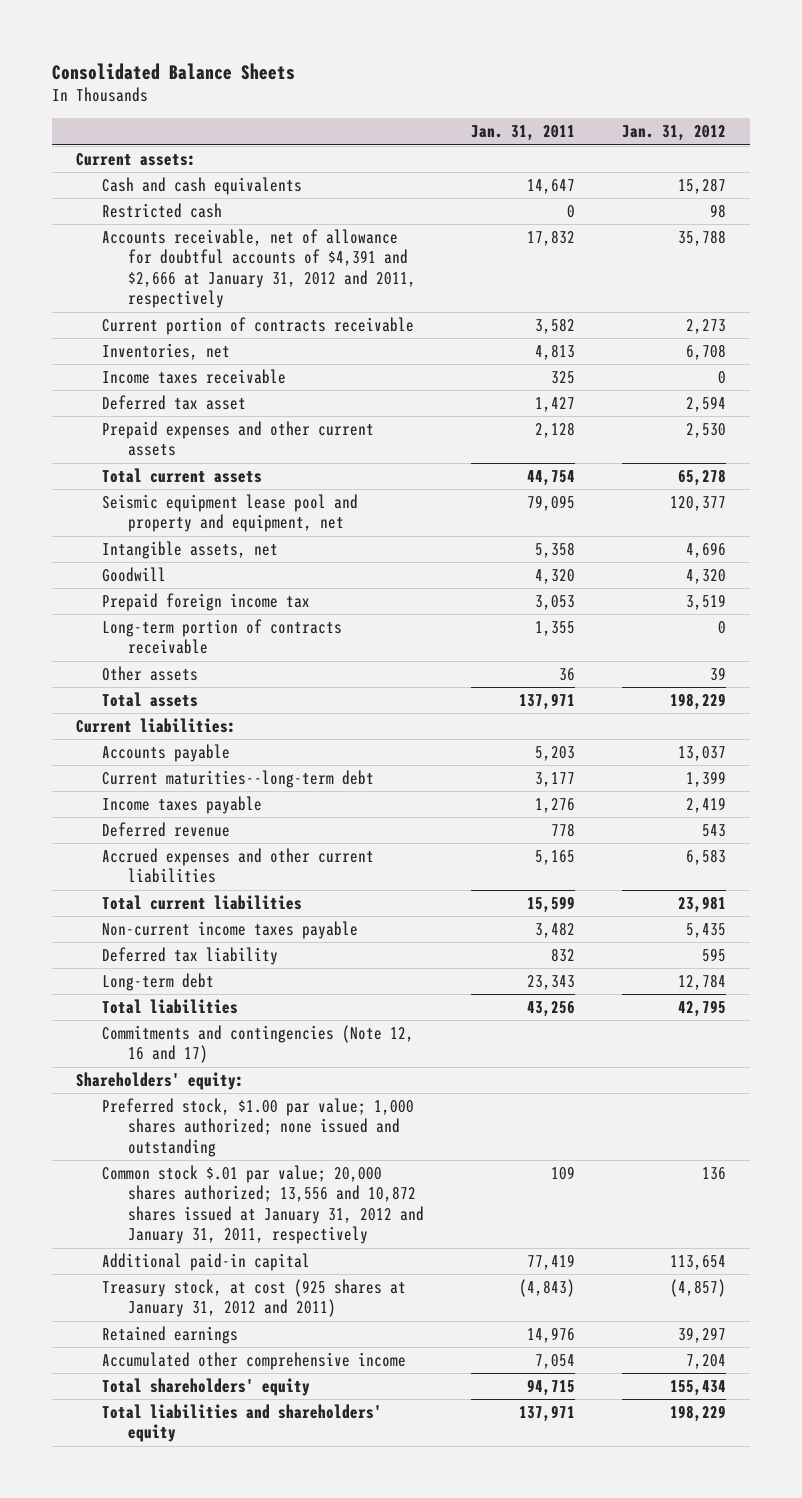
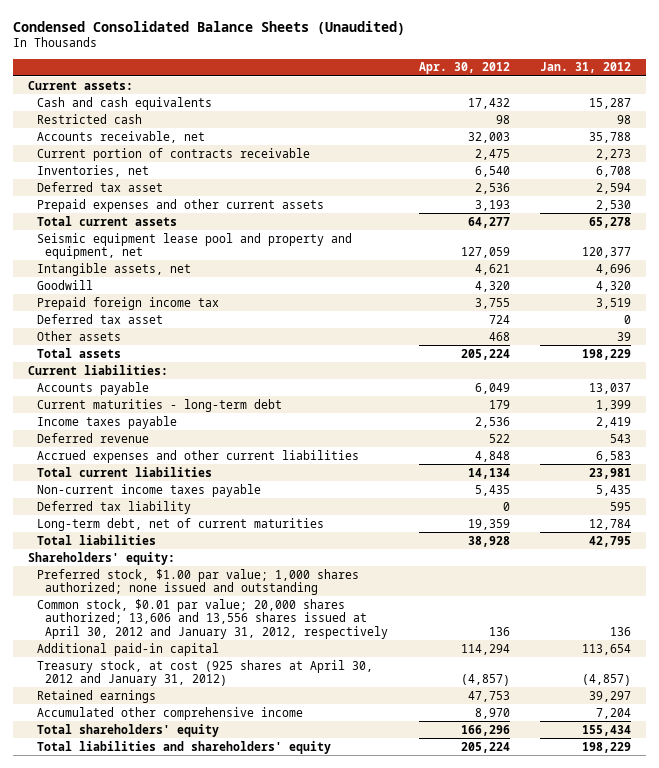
- Consolidated Balance Sheets
+ Condensed Consolidated Balance Sheets (Unaudited)
- | Jan. 31, 2011 | Jan. 31, 2012
+ | Apr. 30, 2012 | Jan. 31, 2012
- Accounts receivable, net of allowance for doubtful accounts of $4,391 and $2,666 at January 31, 2012 and 2011, respectively | 17,832 | 35,788
+ Accounts receivable, net | 32,003 | 35,788
- Income taxes receivable | 325 | 0
- Long-term portion of contracts receivable | 1,355 | 0
+ Deferred tax asset | 724 | 0
- Current maturities--long-term debt | 3,177 | 1,399
+ Current maturities - long-term debt | 179 | 1,399
- Long-term debt | 23,343 | 12,784
+ Long-term debt, net of current maturities | 19,359 | 12,784
- Commitments and contingencies (Note 12, 16 and 17)
- Common stock $.01 par value; 20,000 shares authorized; 13,556 and 10,872 shares issued at January 31, 2012 and January 31, 2011, respectively | 109 | 136
+ Common stock, $0.01 par value; 20,000 shares authorized; 13,606 and 13,556 shares issued at April 30, 2012 and January 31, 2012, respectively | 136 | 136
- Treasury stock, at cost (925 shares at January 31, 2012 and 2011) | (4,843) | (4,857)
+ Treasury stock, at cost (925 shares at April 30, 2012 and January 31, 2012) | (4,857) | (4,857)

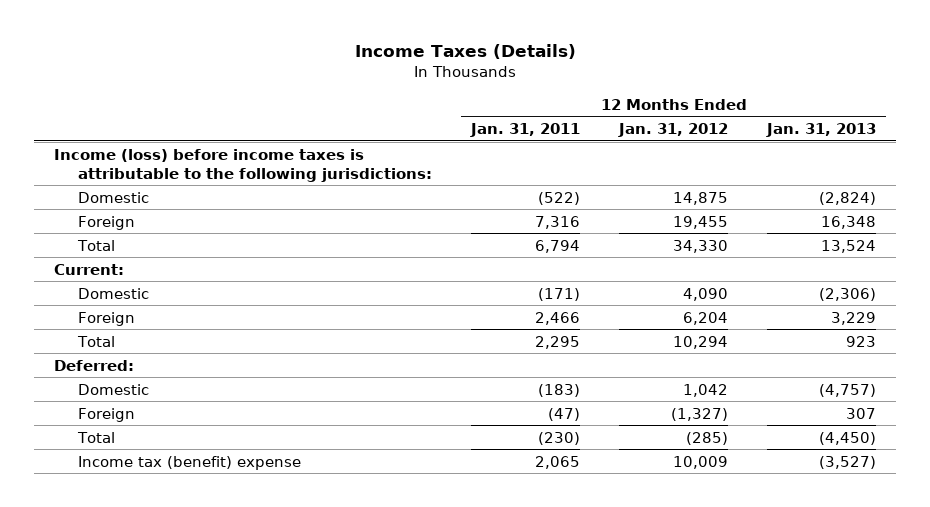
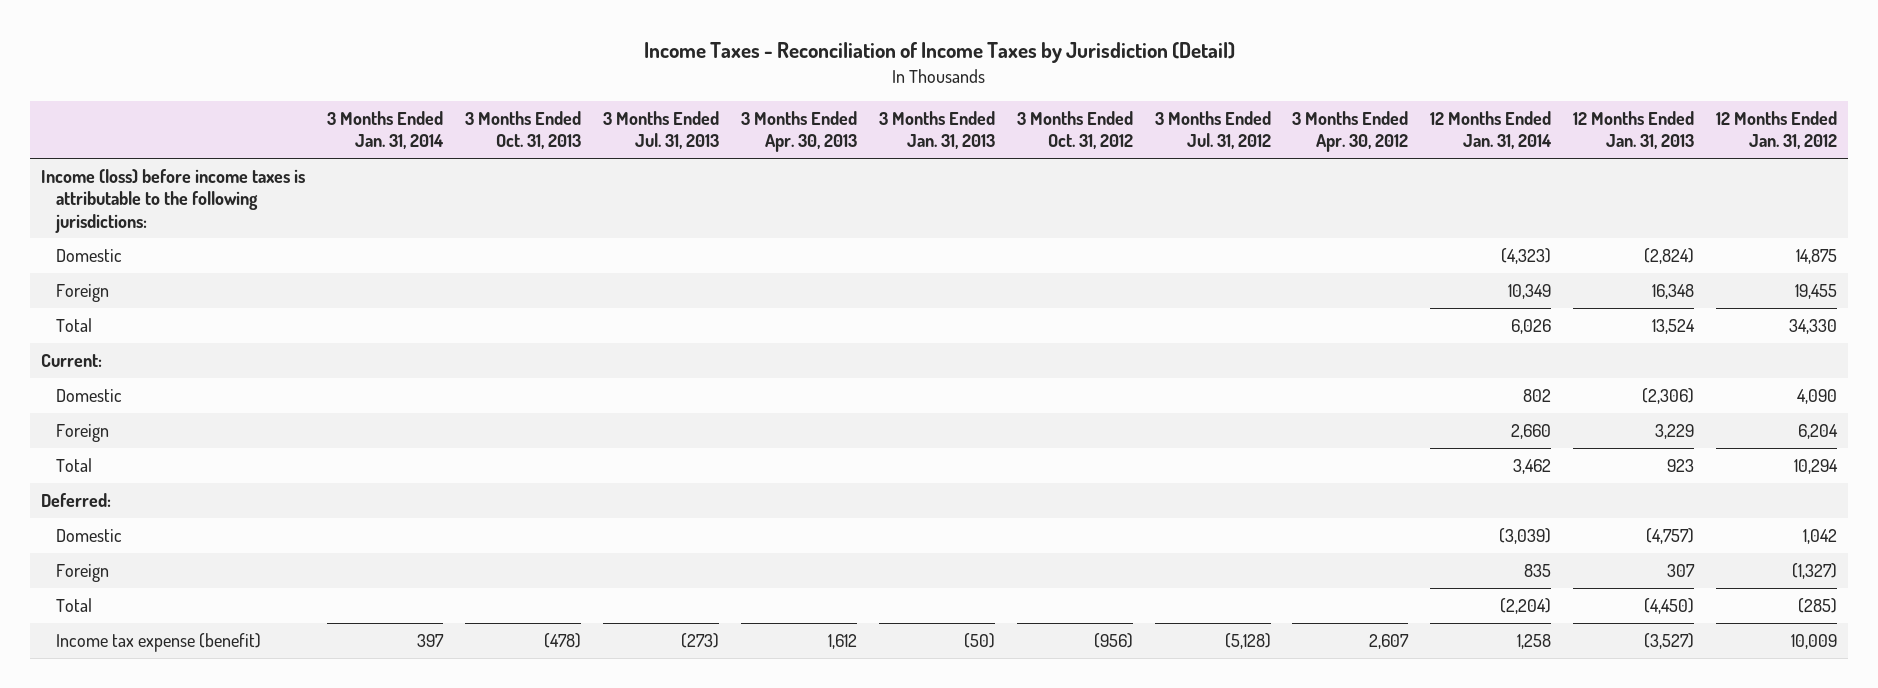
- Income Taxes (Details)
+ Income Taxes - Reconciliation of Income Taxes by Jurisdiction (Detail)
- | 12 Months Ended Jan. 31, 2011 | 12 Months Ended Jan. 31, 2012 | 12 Months Ended Jan. 31, 2013
+ | 3 Months Ended Jan. 31, 2014 | 3 Months Ended Oct. 31, 2013 | 3 Months Ended Jul. 31, 2013 | 3 Months Ended Apr. 30, 2013 | 3 Months Ended Jan. 31, 2013 | 3 Months Ended Oct. 31, 2012 | 3 Months Ended Jul. 31, 2012 | 3 Months Ended Apr. 30, 2012 | 12 Months Ended Jan. 31, 2014 | 12 Months Ended Jan. 31, 2013 | 12 Months Ended Jan. 31, 2012
- Income tax (benefit) expense | 2,065 | 10,009 | (3,527)
+ Income tax expense (benefit) | 397 | (478) | (273) | 1,612 | (50) | (956) | (5,128) | 2,607 | 1,258 | (3,527) | 10,009

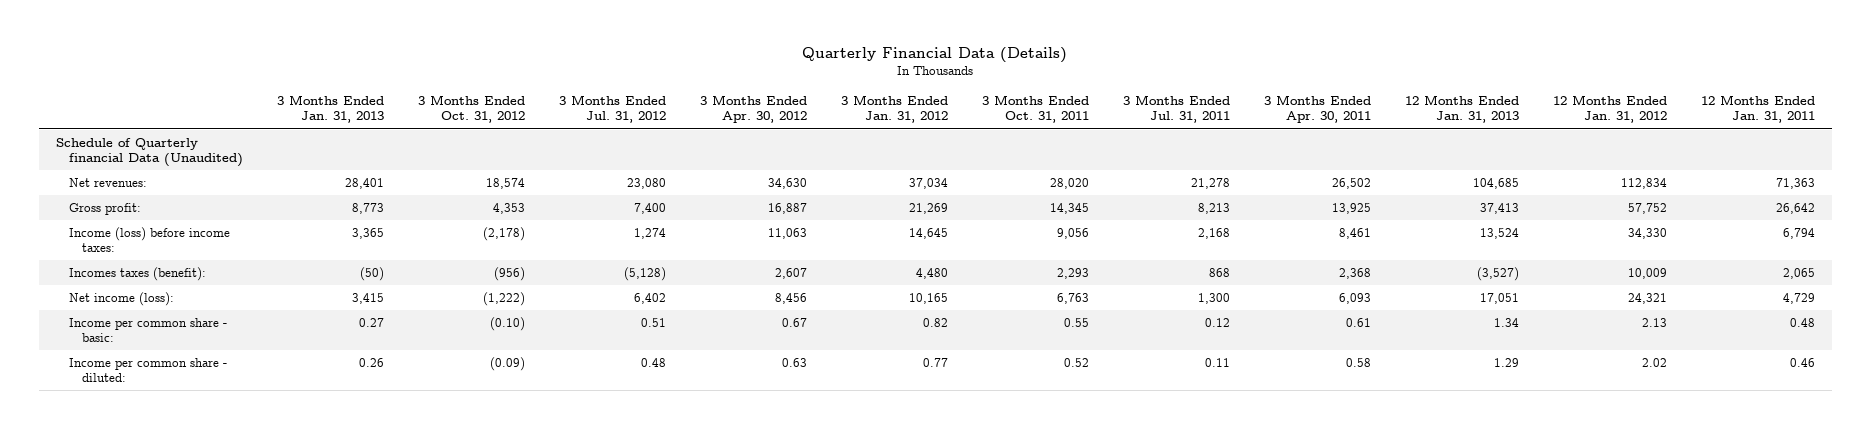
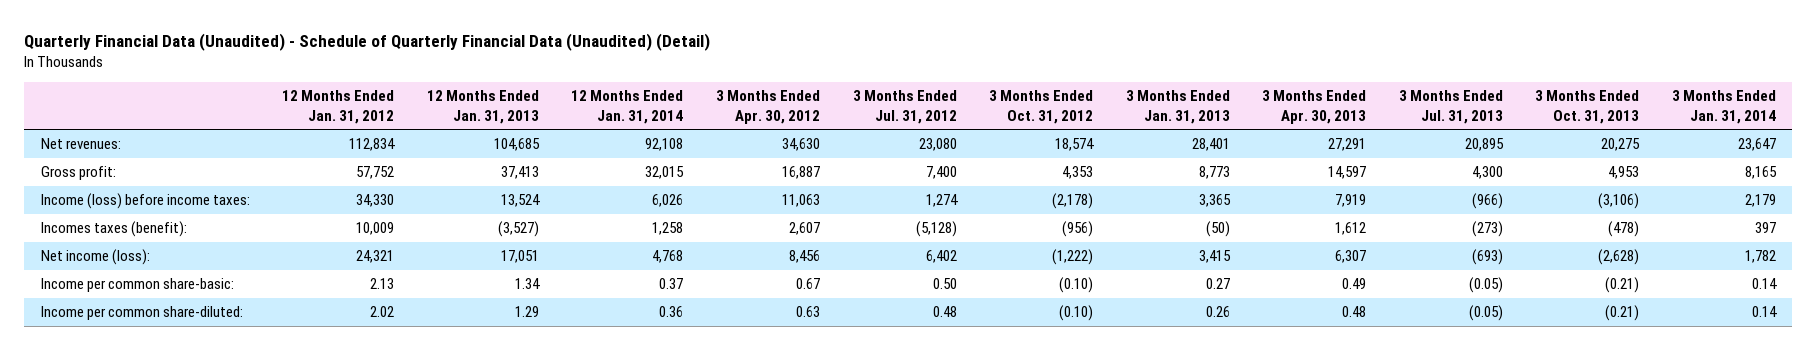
- Quarterly Financial Data (Details)
+ Quarterly Financial Data (Unaudited) - Schedule of Quarterly Financial Data (Unaudited) (Detail)
- | 3 Months Ended Jan. 31, 2013 | 3 Months Ended Oct. 31, 2012 | 3 Months Ended Jul. 31, 2012 | 3 Months Ended Apr. 30, 2012 | 3 Months Ended Jan. 31, 2012 | 3 Months Ended Oct. 31, 2011 | 3 Months Ended Jul. 31, 2011 | 3 Months Ended Apr. 30, 2011 | 12 Months Ended Jan. 31, 2013 | 12 Months Ended Jan. 31, 2012 | 12 Months Ended Jan. 31, 2011
+ | 12 Months Ended Jan. 31, 2012 | 12 Months Ended Jan. 31, 2013 | 12 Months Ended Jan. 31, 2014 | 3 Months Ended Apr. 30, 2012 | 3 Months Ended Jul. 31, 2012 | 3 Months Ended Oct. 31, 2012 | 3 Months Ended Jan. 31, 2013 | 3 Months Ended Apr. 30, 2013 | 3 Months Ended Jul. 31, 2013 | 3 Months Ended Oct. 31, 2013 | 3 Months Ended Jan. 31, 2014
- Schedule of Quarterly financial Data (Unaudited)
- Income per common share - basic: | 0.27 | (0.10) | 0.51 | 0.67 | 0.82 | 0.55 | 0.12 | 0.61 | 1.34 | 2.13 | 0.48
- Income per common share - diluted: | 0.26 | (0.09) | 0.48 | 0.63 | 0.77 | 0.52 | 0.11 | 0.58 | 1.29 | 2.02 | 0.46
+ Income per common share-basic: | 2.13 | 1.34 | 0.37 | 0.67 | 0.50 | (0.10) | 0.27 | 0.49 | (0.05) | (0.21) | 0.14
+ Income per common share-diluted: | 2.02 | 1.29 | 0.36 | 0.63 | 0.48 | (0.10) | 0.26 | 0.48 | (0.05) | (0.21) | 0.14

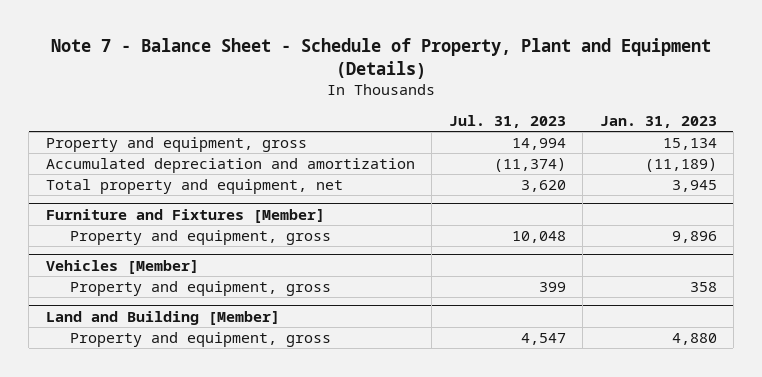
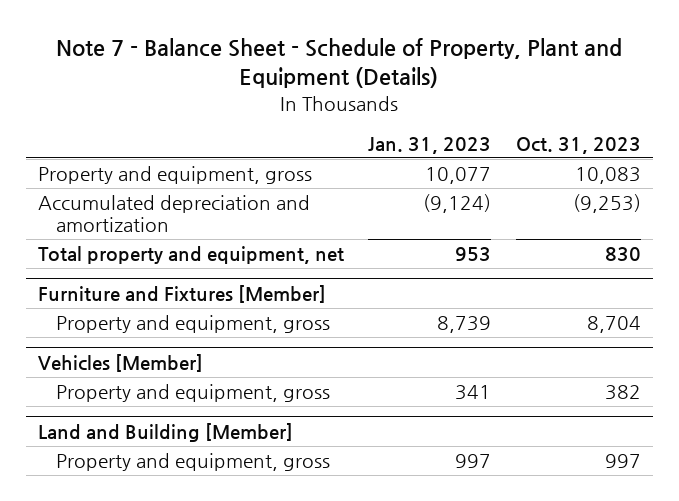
- | Jul. 31, 2023 | Jan. 31, 2023
+ | Jan. 31, 2023 | Oct. 31, 2023
- Property and equipment, gross | 14,994 | 15,134
- Accumulated depreciation and amortization | (11,374) | (11,189)
- Total property and equipment, net | 3,620 | 3,945
+ Property and equipment, gross | 10,077 | 10,083
+ Accumulated depreciation and amortization | (9,124) | (9,253)
+ Total property and equipment, net | 953 | 830
@ Furniture and Fixtures [Member]
- Property and equipment, gross | 10,048 | 9,896
+ Property and equipment, gross | 8,739 | 8,704
@ Vehicles [Member]
- Property and equipment, gross | 399 | 358
+ Property and equipment, gross | 341 | 382
@ Land and Building [Member]
- Property and equipment, gross | 4,547 | 4,880
+ Property and equipment, gross | 997 | 997

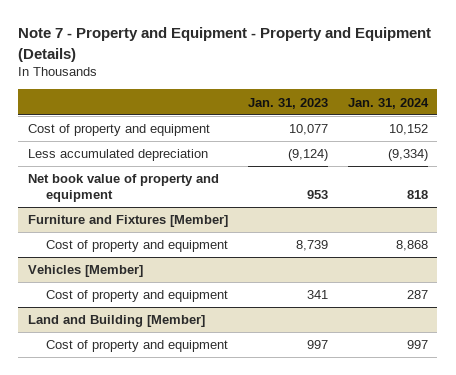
- Note 7 - Balance Sheet - Schedule of Property, Plant and Equipment (Details)
+ Note 7 - Property and Equipment - Property and Equipment (Details)
- | Jan. 31, 2023 | Oct. 31, 2023
+ | Jan. 31, 2023 | Jan. 31, 2024
- Property and equipment, gross | 10,077 | 10,083
- Accumulated depreciation and amortization | (9,124) | (9,253)
- Total property and equipment, net | 953 | 830
+ Cost of property and equipment | 10,077 | 10,152
+ Less accumulated depreciation | (9,124) | (9,334)
+ Net book value of property and equipment | 953 | 818
@ Furniture and Fixtures [Member]
- Property and equipment, gross | 8,739 | 8,704
+ Cost of property and equipment | 8,739 | 8,868
@ Vehicles [Member]
- Property and equipment, gross | 341 | 382
+ Cost of property and equipment | 341 | 287
@ Land and Building [Member]
- Property and equipment, gross | 997 | 997
+ Cost of property and equipment | 997 | 997

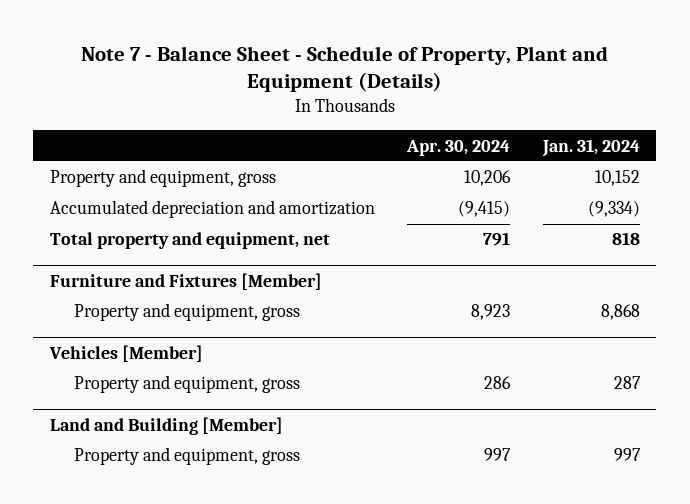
- Note 7 - Property and Equipment - Property and Equipment (Details)
+ Note 7 - Balance Sheet - Schedule of Property, Plant and Equipment (Details)
- | Jan. 31, 2023 | Jan. 31, 2024
+ | Apr. 30, 2024 | Jan. 31, 2024
- Cost of property and equipment | 10,077 | 10,152
- Less accumulated depreciation | (9,124) | (9,334)
- Net book value of property and equipment | 953 | 818
+ Property and equipment, gross | 10,206 | 10,152
+ Accumulated depreciation and amortization | (9,415) | (9,334)
+ Total property and equipment, net | 791 | 818
@ Furniture and Fixtures [Member]
- Cost of property and equipment | 8,739 | 8,868
+ Property and equipment, gross | 8,923 | 8,868
@ Vehicles [Member]
- Cost of property and equipment | 341 | 287
+ Property and equipment, gross | 286 | 287
@ Land and Building [Member]
- Cost of property and equipment | 997 | 997
+ Property and equipment, gross | 997 | 997

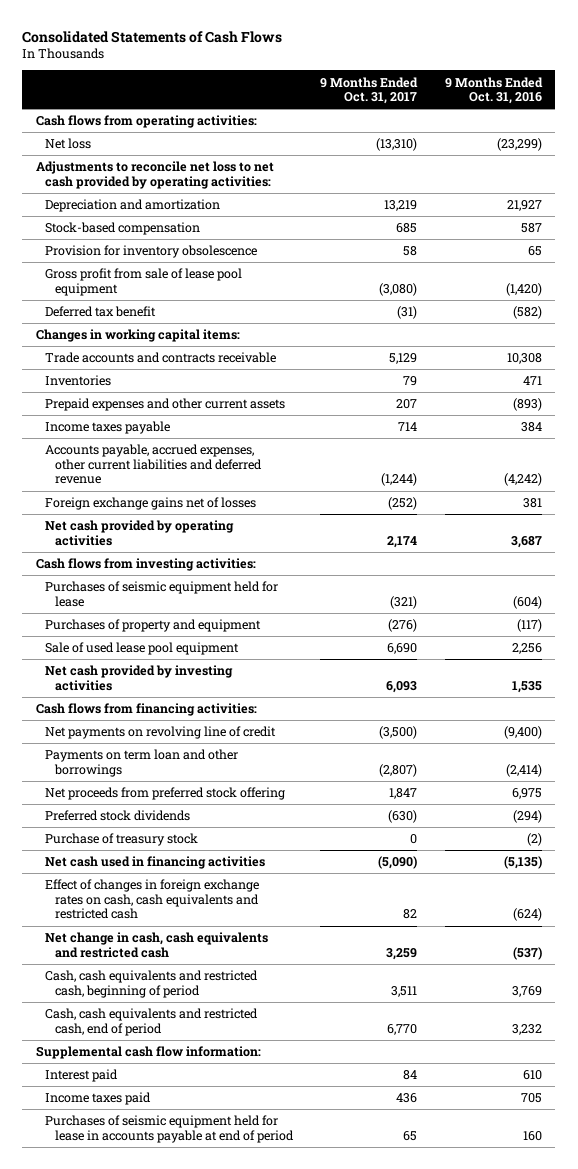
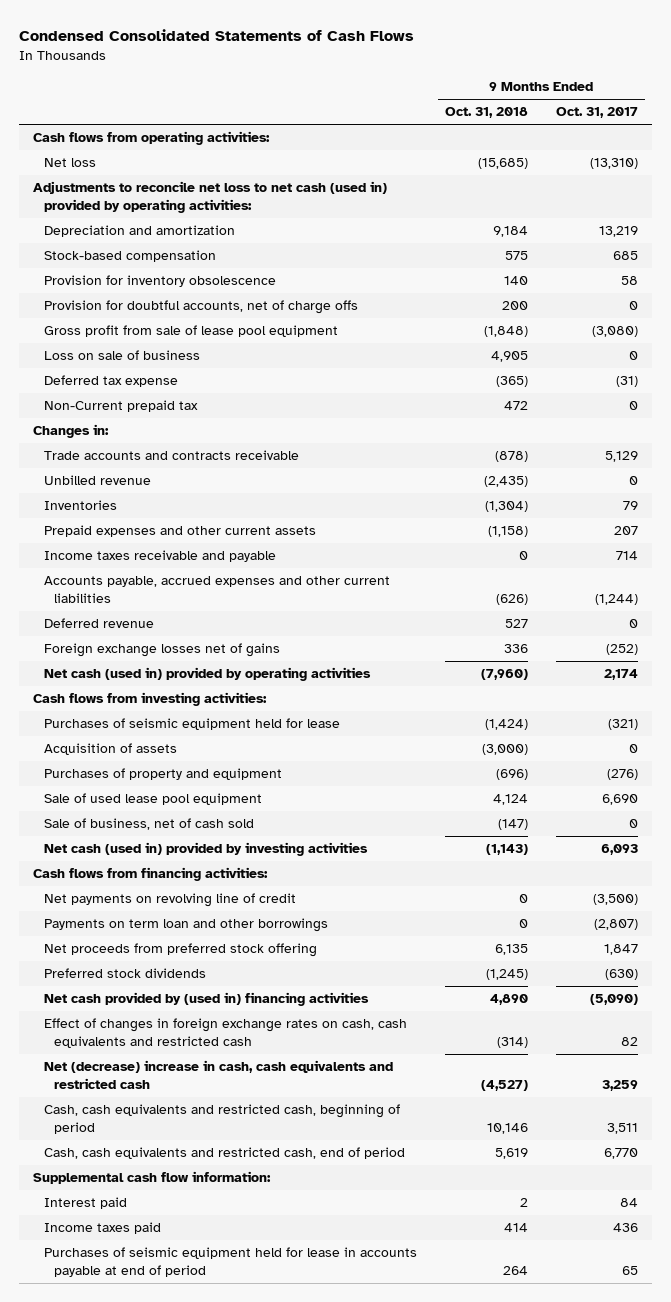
- Consolidated Statements of Cash Flows
+ Condensed Consolidated Statements of Cash Flows
- | 9 Months Ended Oct. 31, 2017 | 9 Months Ended Oct. 31, 2016
+ | 9 Months Ended Oct. 31, 2018 | 9 Months Ended Oct. 31, 2017
- Adjustments to reconcile net loss to net cash provided by operating activities:
+ Adjustments to reconcile net loss to net cash (used in) provided by operating activities:
+ Provision for doubtful accounts, net of charge offs | 200 | 0
- Deferred tax benefit | (31) | (582)
- Changes in working capital items:
+ Loss on sale of business | 4,905 | 0
+ Deferred tax expense | (365) | (31)
+ Non-Current prepaid tax | 472 | 0
+ Changes in:
+ Unbilled revenue | (2,435) | 0
- Income taxes payable | 714 | 384
- Accounts payable, accrued expenses, other current liabilities and deferred revenue | (1,244) | (4,242)
- Foreign exchange gains net of losses | (252) | 381
- Net cash provided by operating activities | 2,174 | 3,687
+ Income taxes receivable and payable | 0 | 714
+ Accounts payable, accrued expenses and other current liabilities | (626) | (1,244)
+ Deferred revenue | 527 | 0
+ Foreign exchange losses net of gains | 336 | (252)
+ Net cash (used in) provided by operating activities | (7,960) | 2,174
+ Acquisition of assets | (3,000) | 0
- Net cash provided by investing activities | 6,093 | 1,535
+ Sale of business, net of cash sold | (147) | 0
+ Net cash (used in) provided by investing activities | (1,143) | 6,093
- Purchase of treasury stock | 0 | (2)
- Net cash used in financing activities | (5,090) | (5,135)
+ Net cash provided by (used in) financing activities | 4,890 | (5,090)
- Net change in cash, cash equivalents and restricted cash | 3,259 | (537)
+ Net (decrease) increase in cash, cash equivalents and restricted cash | (4,527) | 3,259

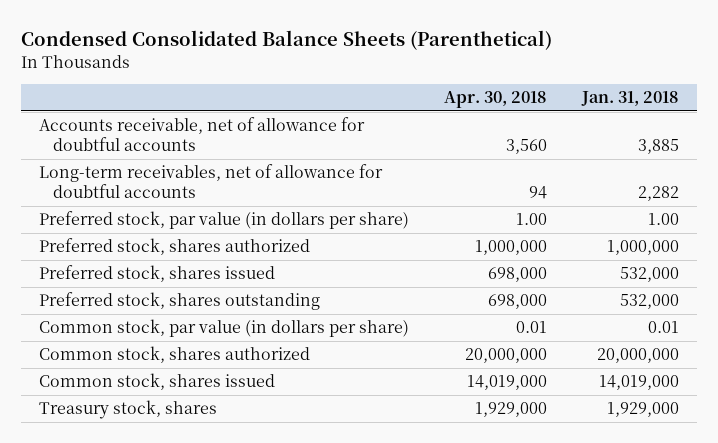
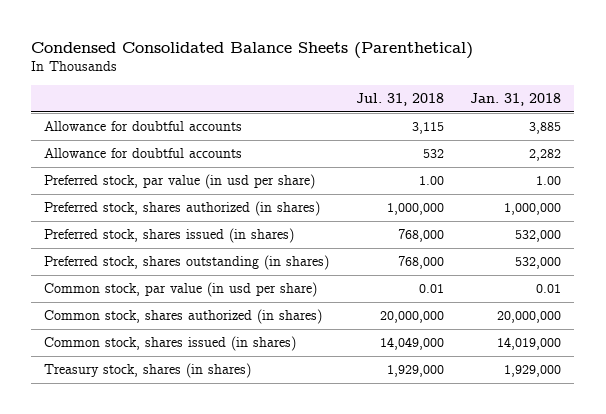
- | Apr. 30, 2018 | Jan. 31, 2018
+ | Jul. 31, 2018 | Jan. 31, 2018
- Accounts receivable, net of allowance for doubtful accounts | 3,560 | 3,885
- Long-term receivables, net of allowance for doubtful accounts | 94 | 2,282
- Preferred stock, par value (in dollars per share) | 1.00 | 1.00
- Preferred stock, shares authorized | 1,000,000 | 1,000,000
- Preferred stock, shares issued | 698,000 | 532,000
- Preferred stock, shares outstanding | 698,000 | 532,000
- Common stock, par value (in dollars per share) | 0.01 | 0.01
- Common stock, shares authorized | 20,000,000 | 20,000,000
- Common stock, shares issued | 14,019,000 | 14,019,000
- Treasury stock, shares | 1,929,000 | 1,929,000
+ Allowance for doubtful accounts | 3,115 | 3,885
+ Allowance for doubtful accounts | 532 | 2,282
+ Preferred stock, par value (in usd per share) | 1.00 | 1.00
+ Preferred stock, shares authorized (in shares) | 1,000,000 | 1,000,000
+ Preferred stock, shares issued (in shares) | 768,000 | 532,000
+ Preferred stock, shares outstanding (in shares) | 768,000 | 532,000
+ Common stock, par value (in usd per share) | 0.01 | 0.01
+ Common stock, shares authorized (in shares) | 20,000,000 | 20,000,000
+ Common stock, shares issued (in shares) | 14,049,000 | 14,019,000
+ Treasury stock, shares (in shares) | 1,929,000 | 1,929,000

